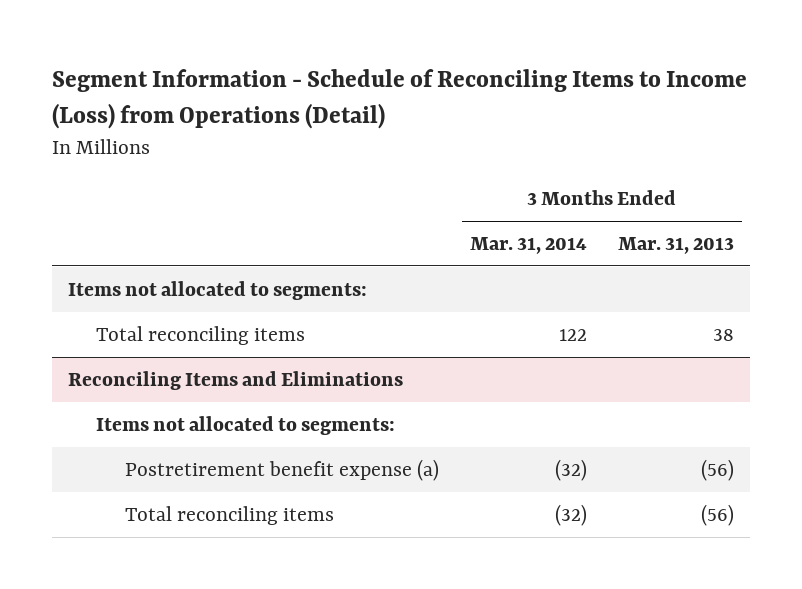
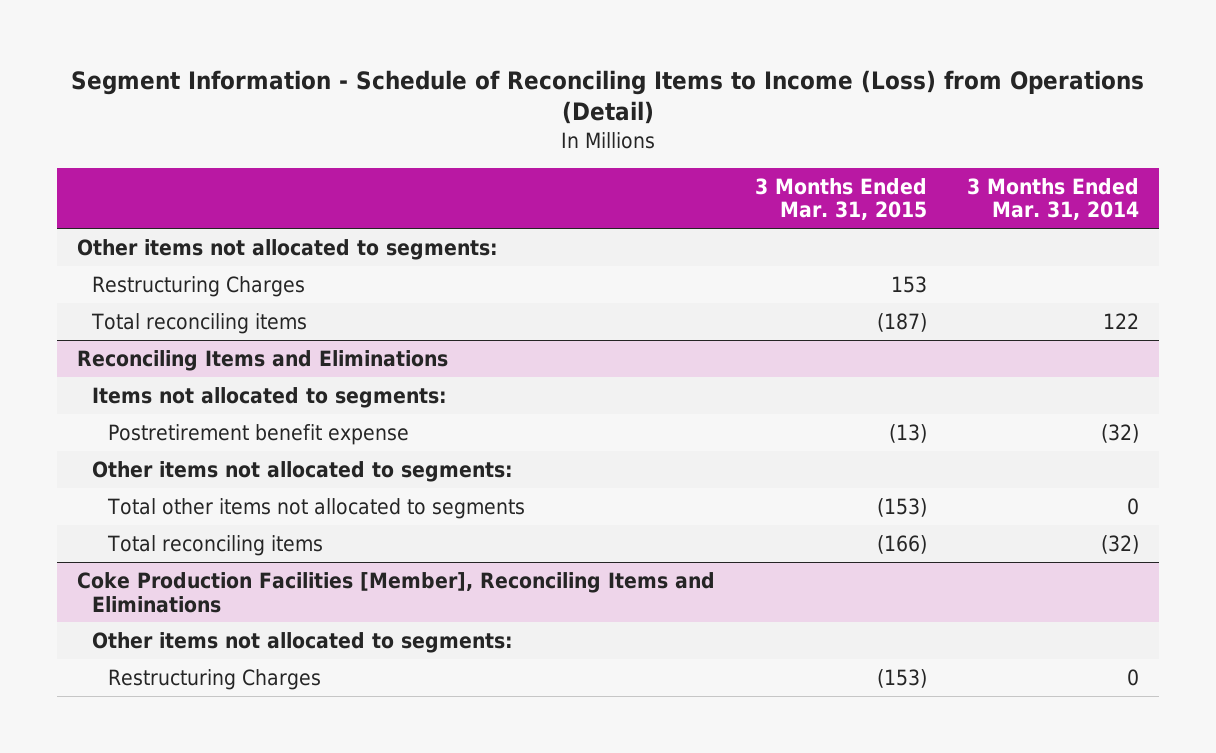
- | 3 Months Ended Mar. 31, 2014 | 3 Months Ended Mar. 31, 2013
+ | 3 Months Ended Mar. 31, 2015 | 3 Months Ended Mar. 31, 2014
- Items not allocated to segments:
+ Other items not allocated to segments:
+ Restructuring Charges | 153 |
@ Reconciling Items and Eliminations
- Postretirement benefit expense (a) | (32) | (56)
+ Postretirement benefit expense | (13) | (32)
+ Other items not allocated to segments:
+ Total other items not allocated to segments | (153) | 0
+ Coke Production Facilities [Member], Reconciling Items and Eliminations
+ Other items not allocated to segments:
+ Restructuring Charges | (153) | 0

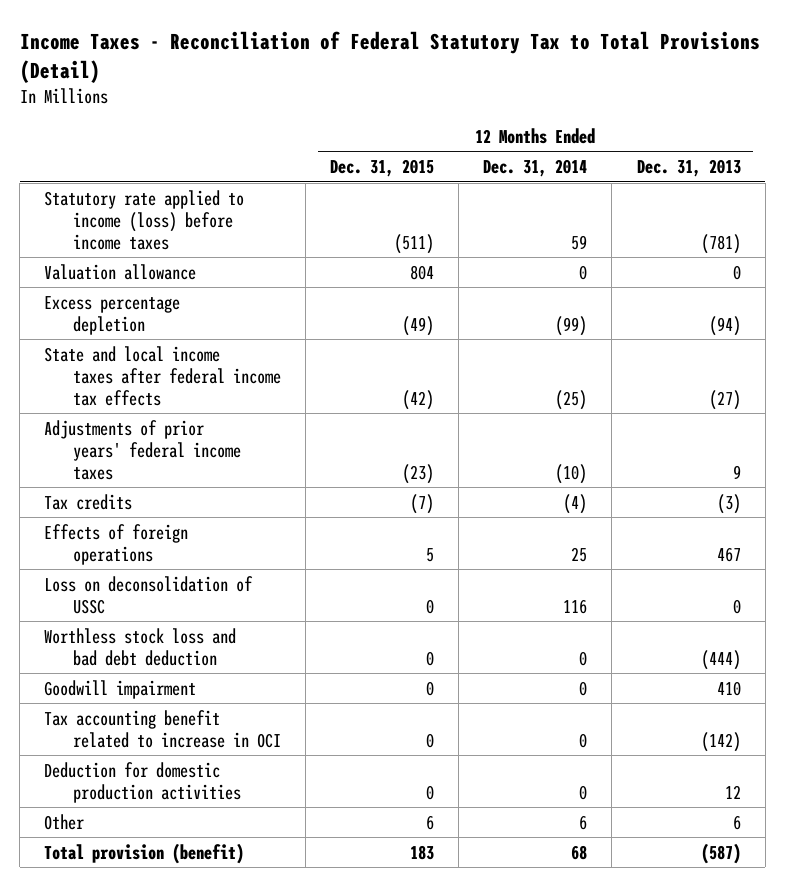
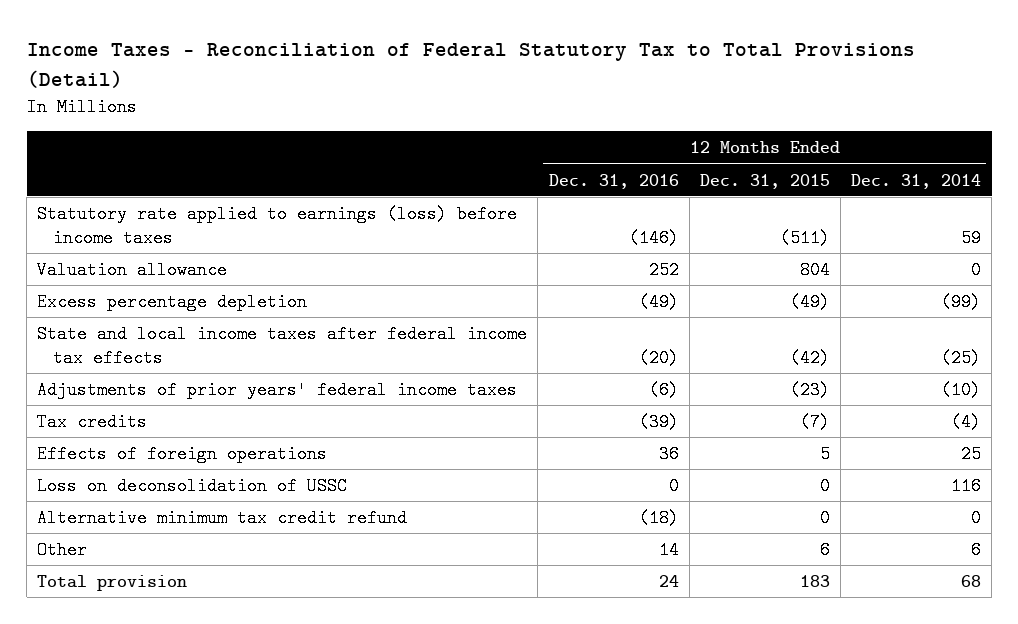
- | 12 Months Ended Dec. 31, 2015 | 12 Months Ended Dec. 31, 2014 | 12 Months Ended Dec. 31, 2013
+ | 12 Months Ended Dec. 31, 2016 | 12 Months Ended Dec. 31, 2015 | 12 Months Ended Dec. 31, 2014
- Statutory rate applied to income (loss) before income taxes | (511) | 59 | (781)
+ Statutory rate applied to earnings (loss) before income taxes | (146) | (511) | 59
- Worthless stock loss and bad debt deduction | 0 | 0 | (444)
- Goodwill impairment | 0 | 0 | 410
- Tax accounting benefit related to increase in OCI | 0 | 0 | (142)
- Deduction for domestic production activities | 0 | 0 | 12
+ Alternative minimum tax credit refund | (18) | 0 | 0
- Total provision (benefit) | 183 | 68 | (587)
+ Total provision | 24 | 183 | 68

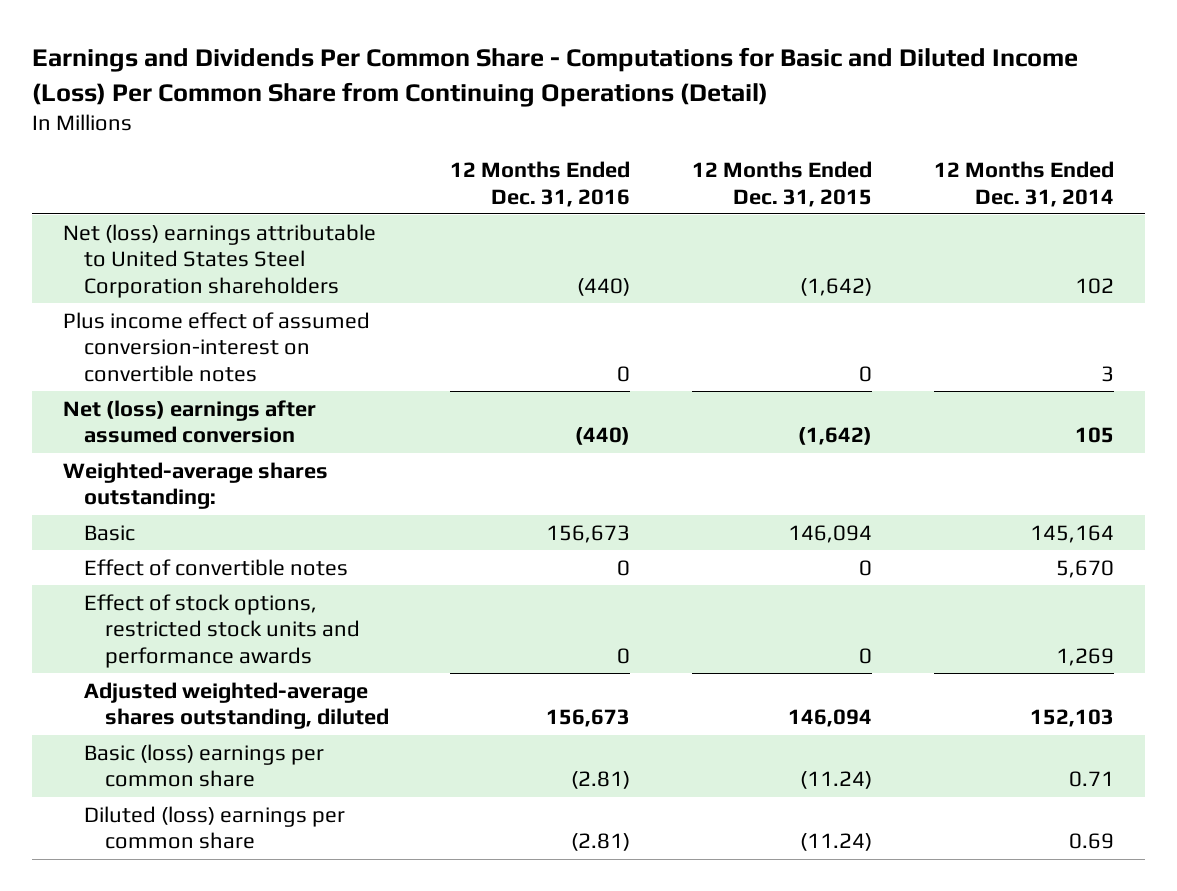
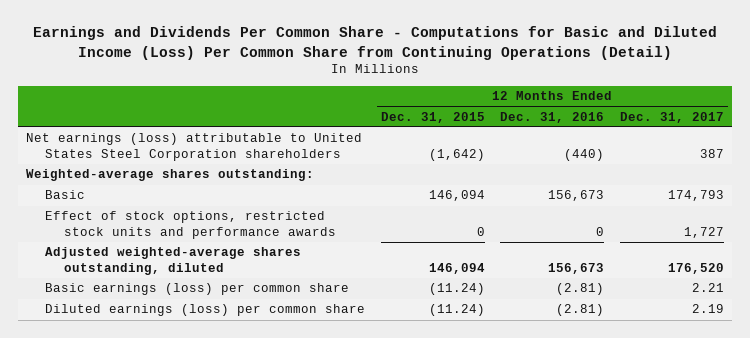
- | 12 Months Ended Dec. 31, 2016 | 12 Months Ended Dec. 31, 2015 | 12 Months Ended Dec. 31, 2014
+ | 12 Months Ended Dec. 31, 2015 | 12 Months Ended Dec. 31, 2016 | 12 Months Ended Dec. 31, 2017
- Net (loss) earnings attributable to United States Steel Corporation shareholders | (440) | (1,642) | 102
- Plus income effect of assumed conversion-interest on convertible notes | 0 | 0 | 3
- Net (loss) earnings after assumed conversion | (440) | (1,642) | 105
+ Net earnings (loss) attributable to United States Steel Corporation shareholders | (1,642) | (440) | 387
- Effect of convertible notes | 0 | 0 | 5,670
- Basic (loss) earnings per common share | (2.81) | (11.24) | 0.71
- Diluted (loss) earnings per common share | (2.81) | (11.24) | 0.69
+ Basic earnings (loss) per common share | (11.24) | (2.81) | 2.21
+ Diluted earnings (loss) per common share | (11.24) | (2.81) | 2.19

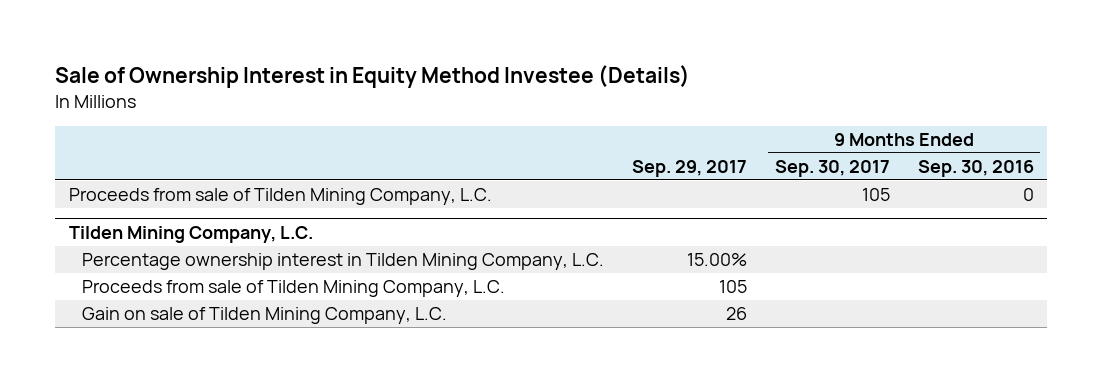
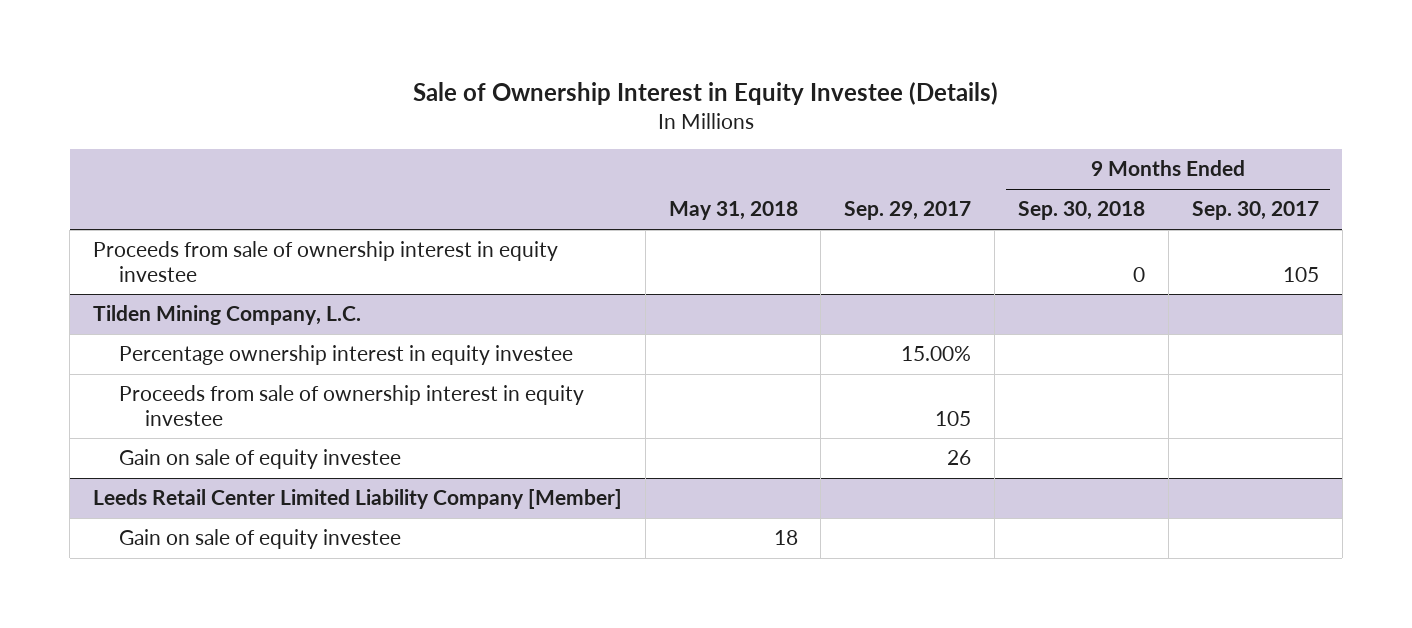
- Sale of Ownership Interest in Equity Method Investee (Details)
+ Sale of Ownership Interest in Equity Investee (Details)
- | Sep. 29, 2017 | 9 Months Ended Sep. 30, 2017 | 9 Months Ended Sep. 30, 2016
+ | May 31, 2018 | Sep. 29, 2017 | 9 Months Ended Sep. 30, 2018 | 9 Months Ended Sep. 30, 2017
- Proceeds from sale of Tilden Mining Company, L.C. | | 105 | 0
+ Proceeds from sale of ownership interest in equity investee | | | 0 | 105
@ Tilden Mining Company, L.C.
- Percentage ownership interest in Tilden Mining Company, L.C. | 15.00% | |
- Proceeds from sale of Tilden Mining Company, L.C. | 105 | |
- Gain on sale of Tilden Mining Company, L.C. | 26 | |
+ Percentage ownership interest in equity investee | | 15.00% | |
+ Proceeds from sale of ownership interest in equity investee | | 105 | |
+ Gain on sale of equity investee | | 26 | |
+ Leeds Retail Center Limited Liability Company [Member]
+ Gain on sale of equity investee | 18 | | |

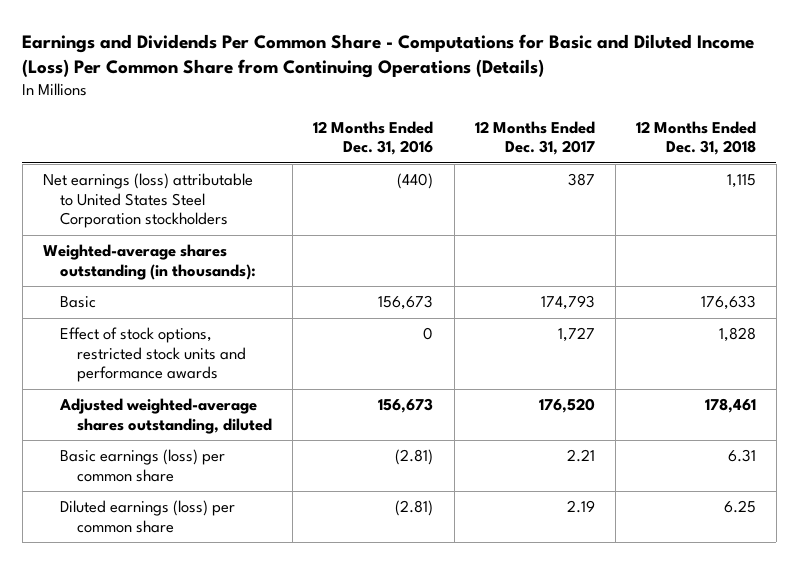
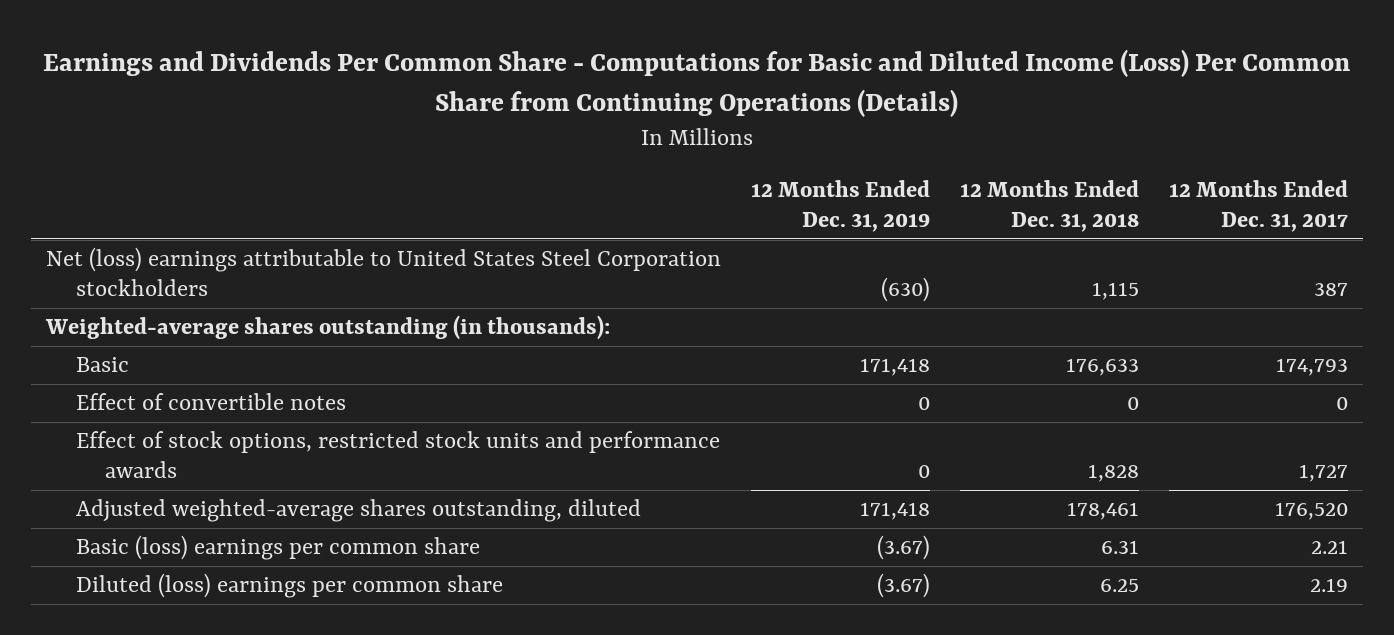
- | 12 Months Ended Dec. 31, 2016 | 12 Months Ended Dec. 31, 2017 | 12 Months Ended Dec. 31, 2018
+ | 12 Months Ended Dec. 31, 2019 | 12 Months Ended Dec. 31, 2018 | 12 Months Ended Dec. 31, 2017
- Net earnings (loss) attributable to United States Steel Corporation stockholders | (440) | 387 | 1,115
+ Net (loss) earnings attributable to United States Steel Corporation stockholders | (630) | 1,115 | 387
+ Effect of convertible notes | 0 | 0 | 0
- Basic earnings (loss) per common share | (2.81) | 2.21 | 6.31
- Diluted earnings (loss) per common share | (2.81) | 2.19 | 6.25
+ Basic (loss) earnings per common share | (3.67) | 6.31 | 2.21
+ Diluted (loss) earnings per common share | (3.67) | 6.25 | 2.19

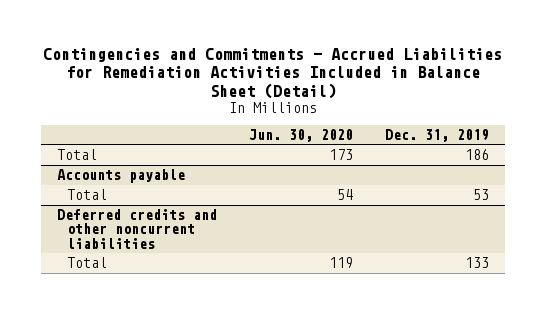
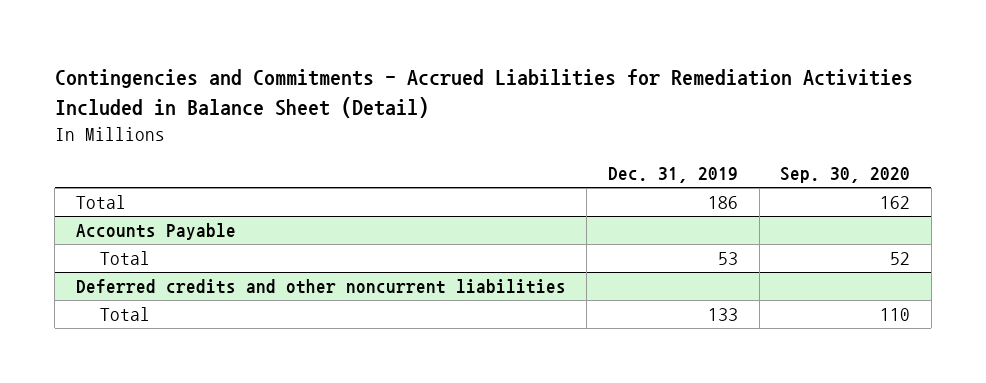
- | Jun. 30, 2020 | Dec. 31, 2019
+ | Dec. 31, 2019 | Sep. 30, 2020
- Accounts payable
+ Accounts Payable

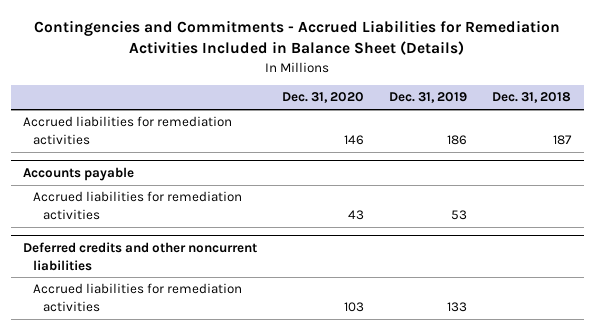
- Contingencies and Commitments - Accrued Liabilities for Remediation Activities Included in Balance Sheet (Detail)
+ Contingencies and Commitments - Accrued Liabilities for Remediation Activities Included in Balance Sheet (Details)
- | Dec. 31, 2019 | Sep. 30, 2020
+ | Dec. 31, 2020 | Dec. 31, 2019 | Dec. 31, 2018
- Total | 186 | 162
- Accounts Payable
- Total | 53 | 52
+ Accrued liabilities for remediation activities | 146 | 186 | 187
+ Accounts payable
+ Accrued liabilities for remediation activities | 43 | 53 |
@ Deferred credits and other noncurrent liabilities
- Total | 133 | 110
+ Accrued liabilities for remediation activities | 103 | 133 |

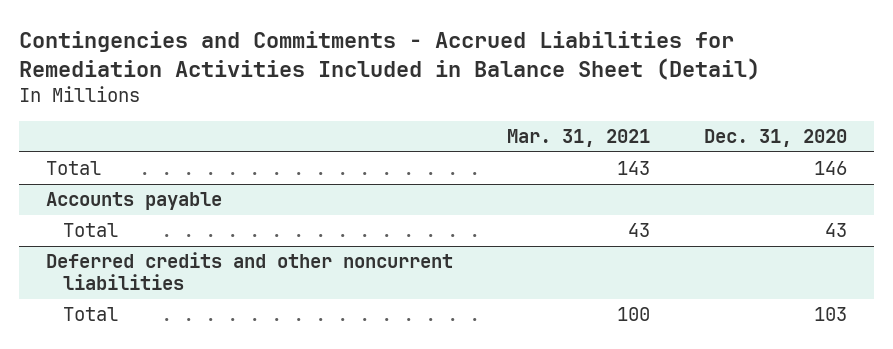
- Contingencies and Commitments - Accrued Liabilities for Remediation Activities Included in Balance Sheet (Details)
+ Contingencies and Commitments - Accrued Liabilities for Remediation Activities Included in Balance Sheet (Detail)
- | Dec. 31, 2020 | Dec. 31, 2019 | Dec. 31, 2018
+ | Mar. 31, 2021 | Dec. 31, 2020
- Accrued liabilities for remediation activities | 146 | 186 | 187
+ Total | 143 | 146
@ Accounts payable
- Accrued liabilities for remediation activities | 43 | 53 |
+ Total | 43 | 43
@ Deferred credits and other noncurrent liabilities
- Accrued liabilities for remediation activities | 103 | 133 |
+ Total | 100 | 103

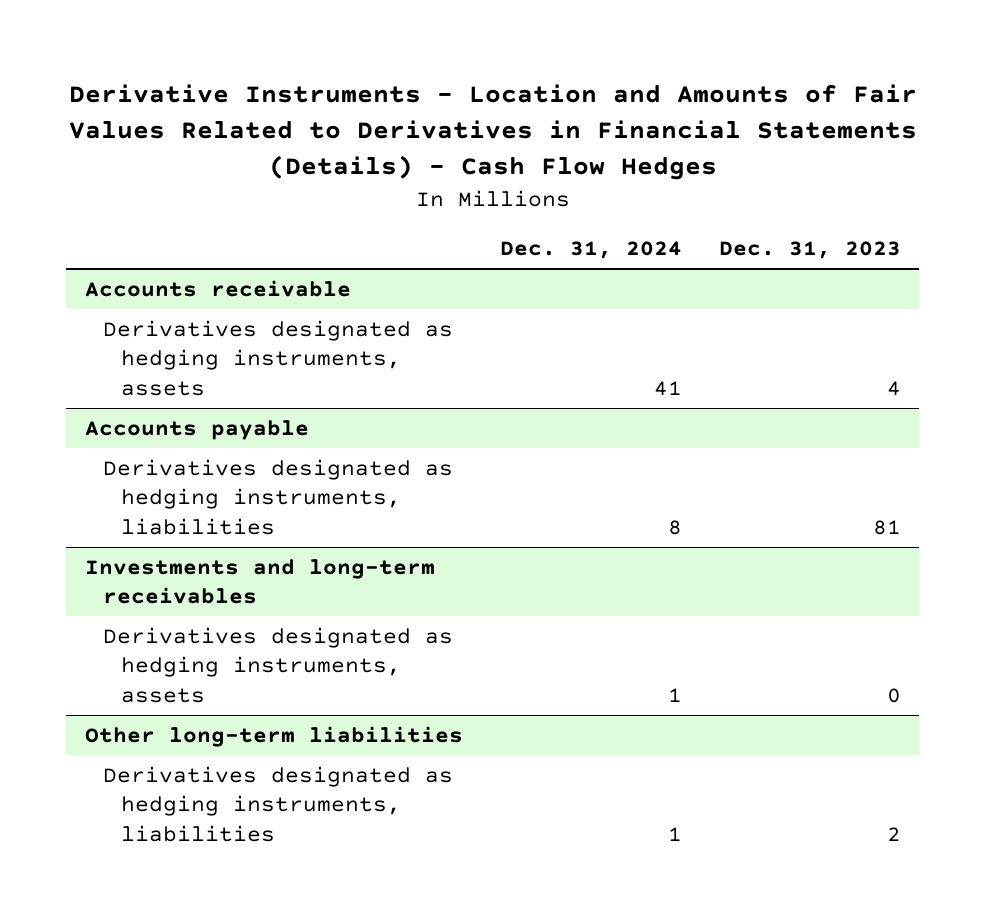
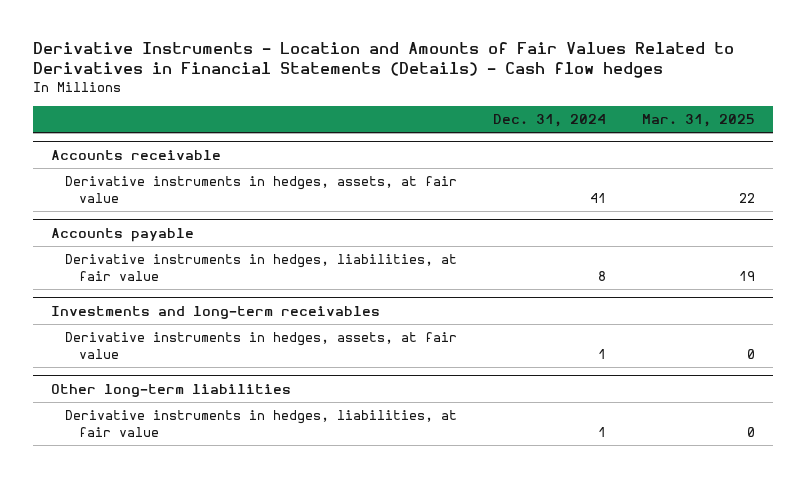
- Derivative Instruments - Location and Amounts of Fair Values Related to Derivatives in Financial Statements (Details) - Cash Flow Hedges
+ Derivative Instruments - Location and Amounts of Fair Values Related to Derivatives in Financial Statements (Details) - Cash flow hedges
- | Dec. 31, 2024 | Dec. 31, 2023
+ | Dec. 31, 2024 | Mar. 31, 2025
@ Accounts receivable
- Derivatives designated as hedging instruments, assets | 41 | 4
+ Derivative instruments in hedges, assets, at fair value | 41 | 22
@ Accounts payable
- Derivatives designated as hedging instruments, liabilities | 8 | 81
+ Derivative instruments in hedges, liabilities, at fair value | 8 | 19
@ Investments and long-term receivables
- Derivatives designated as hedging instruments, assets | 1 | 0
+ Derivative instruments in hedges, assets, at fair value | 1 | 0
@ Other long-term liabilities
- Derivatives designated as hedging instruments, liabilities | 1 | 2
+ Derivative instruments in hedges, liabilities, at fair value | 1 | 0

